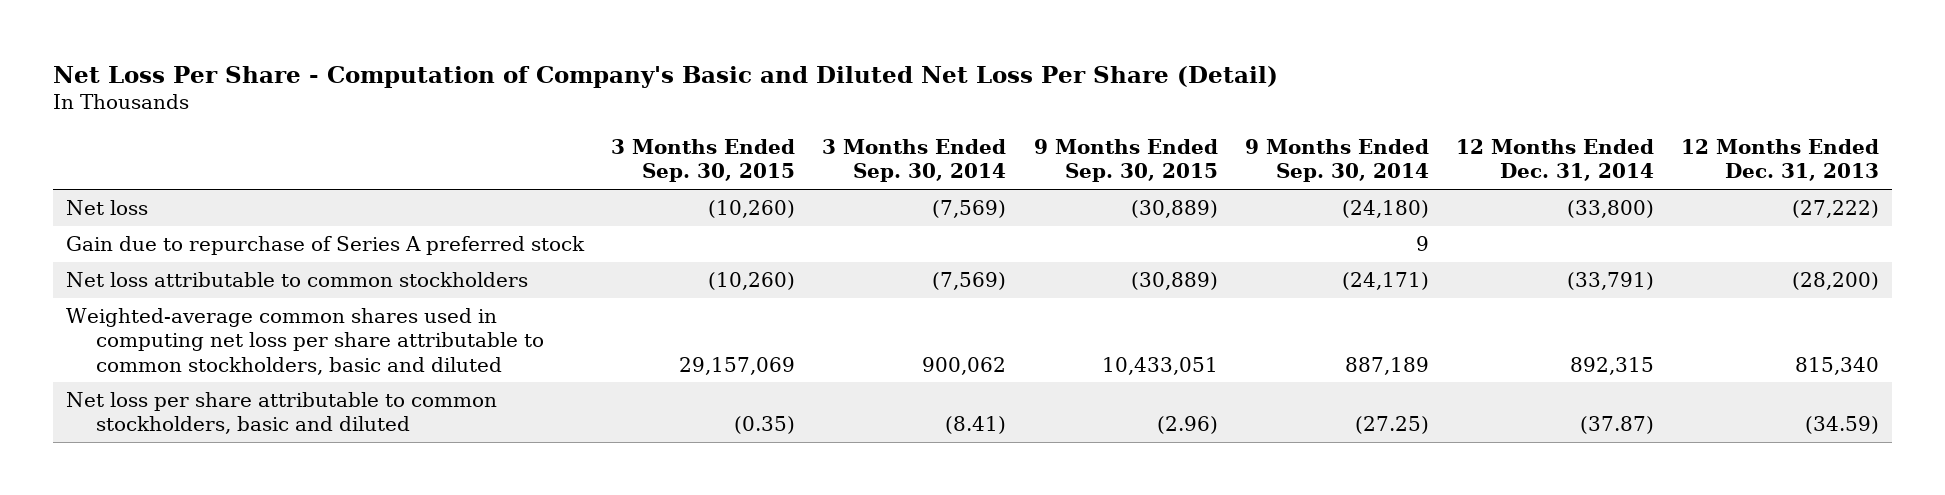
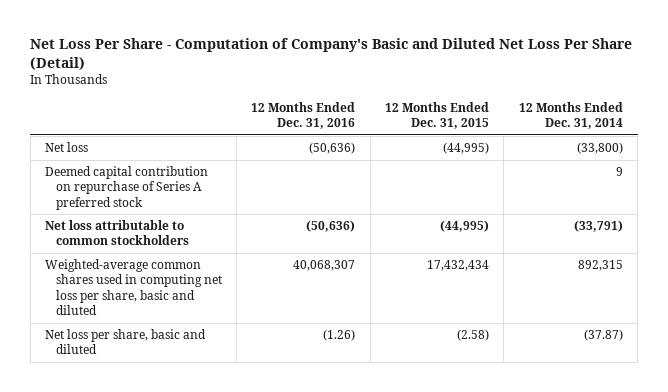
- | 3 Months Ended Sep. 30, 2015 | 3 Months Ended Sep. 30, 2014 | 9 Months Ended Sep. 30, 2015 | 9 Months Ended Sep. 30, 2014 | 12 Months Ended Dec. 31, 2014 | 12 Months Ended Dec. 31, 2013
+ | 12 Months Ended Dec. 31, 2016 | 12 Months Ended Dec. 31, 2015 | 12 Months Ended Dec. 31, 2014
- Gain due to repurchase of Series A preferred stock | | | | 9 | |
+ Deemed capital contribution on repurchase of Series A preferred stock | | | 9
- Weighted-average common shares used in computing net loss per share attributable to common stockholders, basic and diluted | 29,157,069 | 900,062 | 10,433,051 | 887,189 | 892,315 | 815,340
- Net loss per share attributable to common stockholders, basic and diluted | (0.35) | (8.41) | (2.96) | (27.25) | (37.87) | (34.59)
+ Weighted-average common shares used in computing net loss per share, basic and diluted | 40,068,307 | 17,432,434 | 892,315
+ Net loss per share, basic and diluted | (1.26) | (2.58) | (37.87)

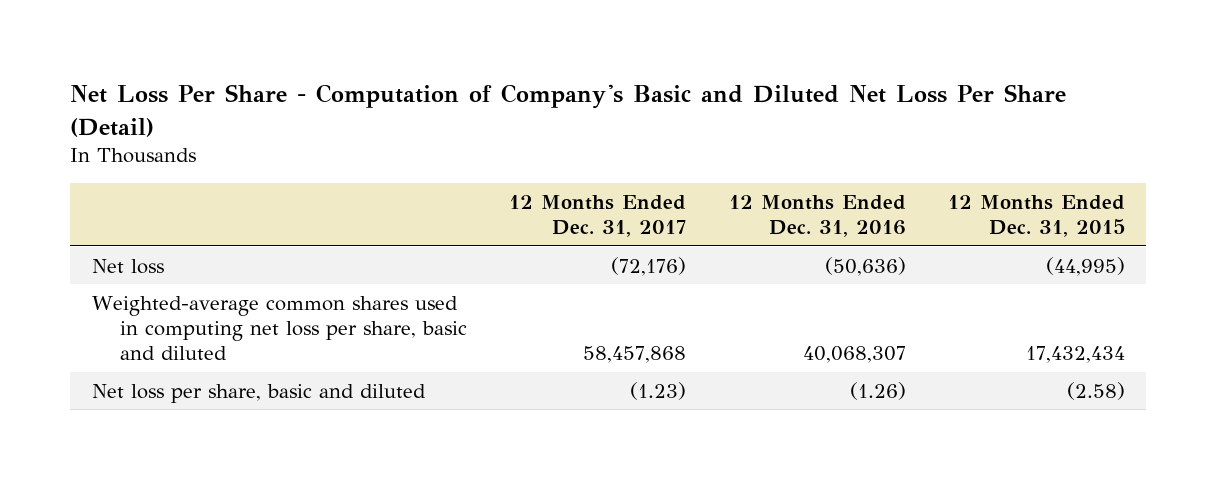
- | 12 Months Ended Dec. 31, 2016 | 12 Months Ended Dec. 31, 2015 | 12 Months Ended Dec. 31, 2014
+ | 12 Months Ended Dec. 31, 2017 | 12 Months Ended Dec. 31, 2016 | 12 Months Ended Dec. 31, 2015
- Deemed capital contribution on repurchase of Series A preferred stock | | | 9
- Net loss attributable to common stockholders | (50,636) | (44,995) | (33,791)

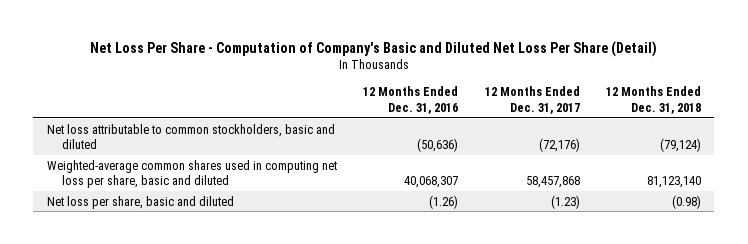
- | 12 Months Ended Dec. 31, 2017 | 12 Months Ended Dec. 31, 2016 | 12 Months Ended Dec. 31, 2015
+ | 12 Months Ended Dec. 31, 2016 | 12 Months Ended Dec. 31, 2017 | 12 Months Ended Dec. 31, 2018
- Net loss | (72,176) | (50,636) | (44,995)
+ Net loss attributable to common stockholders, basic and diluted | (50,636) | (72,176) | (79,124)

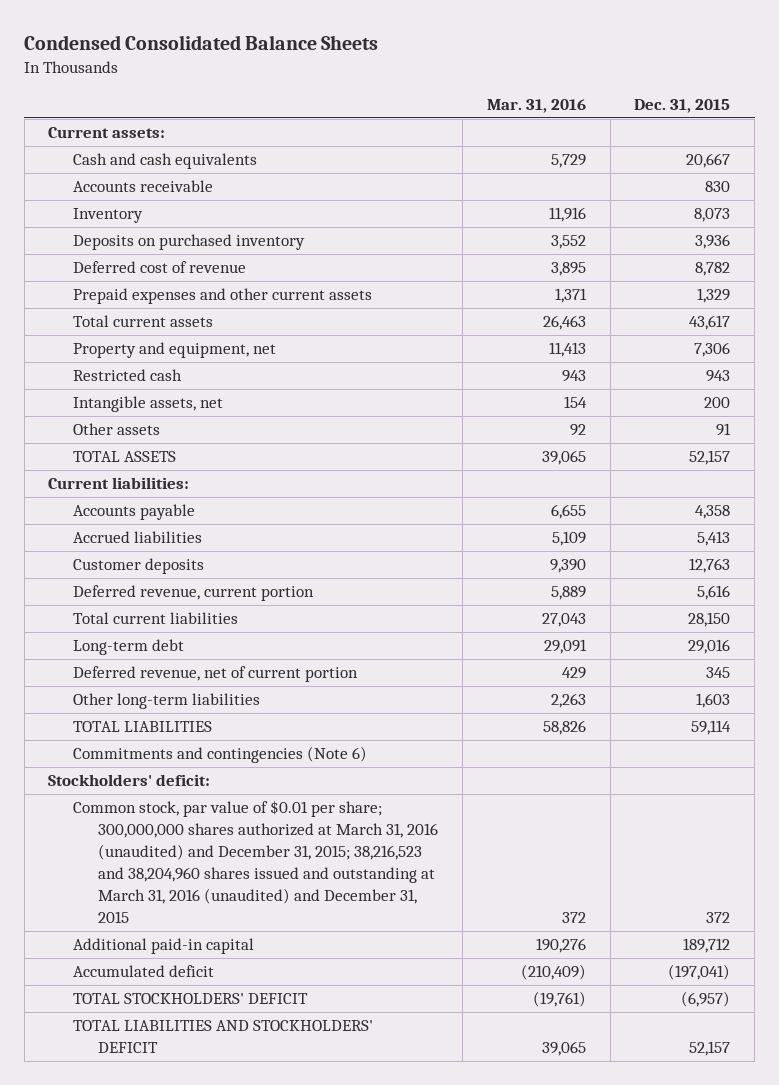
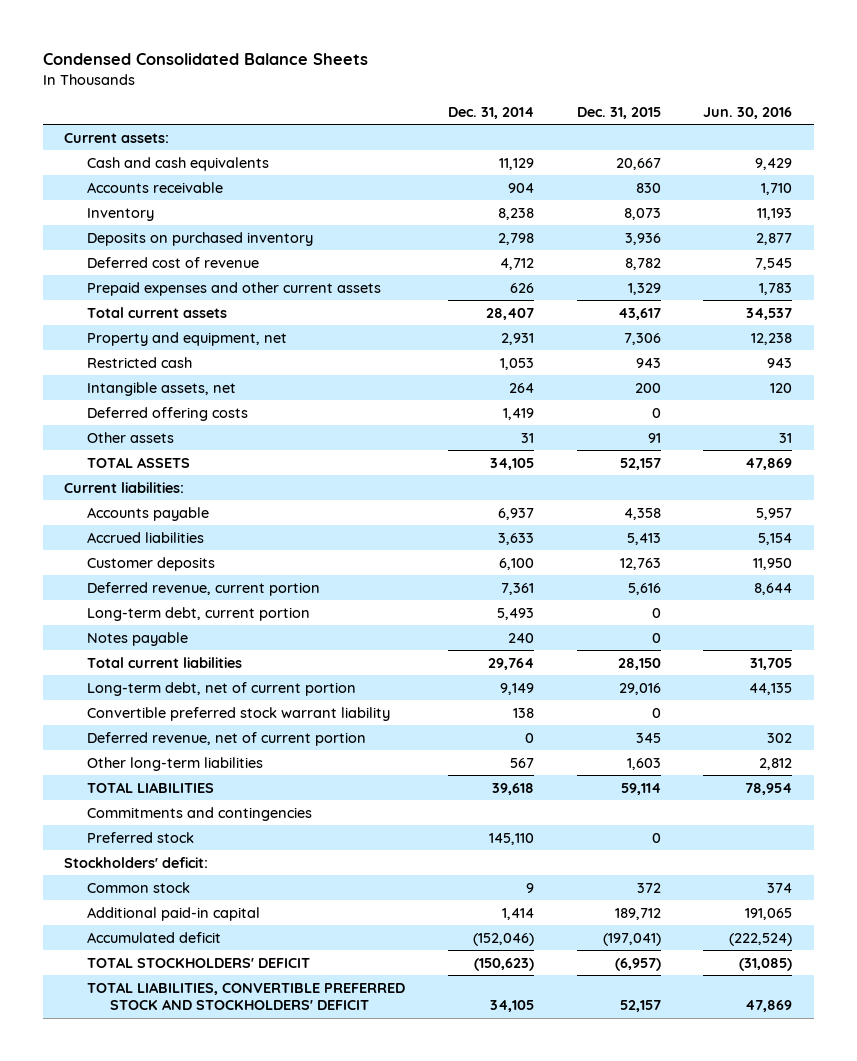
- | Mar. 31, 2016 | Dec. 31, 2015
+ | Dec. 31, 2014 | Dec. 31, 2015 | Jun. 30, 2016
+ Deferred offering costs | 1,419 | 0 |
+ Long-term debt, current portion | 5,493 | 0 |
+ Notes payable | 240 | 0 |
- Long-term debt | 29,091 | 29,016
+ Long-term debt, net of current portion | 9,149 | 29,016 | 44,135
+ Convertible preferred stock warrant liability | 138 | 0 |
- Commitments and contingencies (Note 6)
+ Commitments and contingencies
+ Preferred stock | 145,110 | 0 |
- Common stock, par value of $0.01 per share; 300,000,000 shares authorized at March 31, 2016 (unaudited) and December 31, 2015; 38,216,523 and 38,204,960 shares issued and outstanding at March 31, 2016 (unaudited) and December 31, 2015 | 372 | 372
+ Common stock | 9 | 372 | 374
- TOTAL LIABILITIES AND STOCKHOLDERS' DEFICIT | 39,065 | 52,157
+ TOTAL LIABILITIES, CONVERTIBLE PREFERRED STOCK AND STOCKHOLDERS' DEFICIT | 34,105 | 52,157 | 47,869

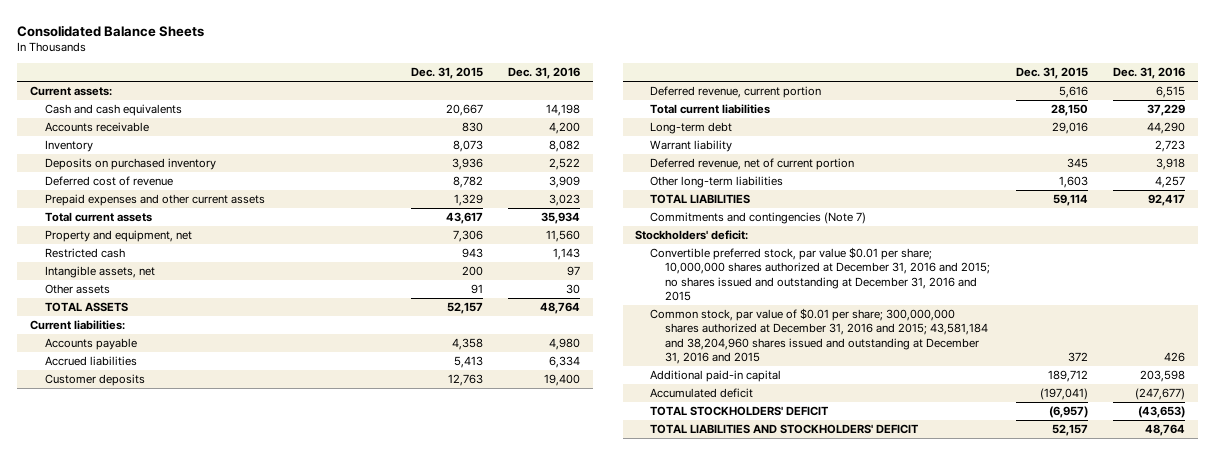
- Condensed Consolidated Balance Sheets
+ Consolidated Balance Sheets
- | Dec. 31, 2014 | Dec. 31, 2015 | Jun. 30, 2016
+ | Dec. 31, 2015 | Dec. 31, 2016
- Deferred offering costs | 1,419 | 0 |
- Long-term debt, current portion | 5,493 | 0 |
- Notes payable | 240 | 0 |
- Long-term debt, net of current portion | 9,149 | 29,016 | 44,135
- Convertible preferred stock warrant liability | 138 | 0 |
+ Long-term debt | 29,016 | 44,290
+ Warrant liability | | 2,723
- Commitments and contingencies
- Preferred stock | 145,110 | 0 |
+ Commitments and contingencies (Note 7)
- Common stock | 9 | 372 | 374
+ Convertible preferred stock, par value $0.01 per share; 10,000,000 shares authorized at December 31, 2016 and 2015; no shares issued and outstanding at December 31, 2016 and 2015
+ Common stock, par value of $0.01 per share; 300,000,000 shares authorized at December 31, 2016 and 2015; 43,581,184 and 38,204,960 shares issued and outstanding at December 31, 2016 and 2015 | 372 | 426
- TOTAL LIABILITIES, CONVERTIBLE PREFERRED STOCK AND STOCKHOLDERS' DEFICIT | 34,105 | 52,157 | 47,869
+ TOTAL LIABILITIES AND STOCKHOLDERS' DEFICIT | 52,157 | 48,764

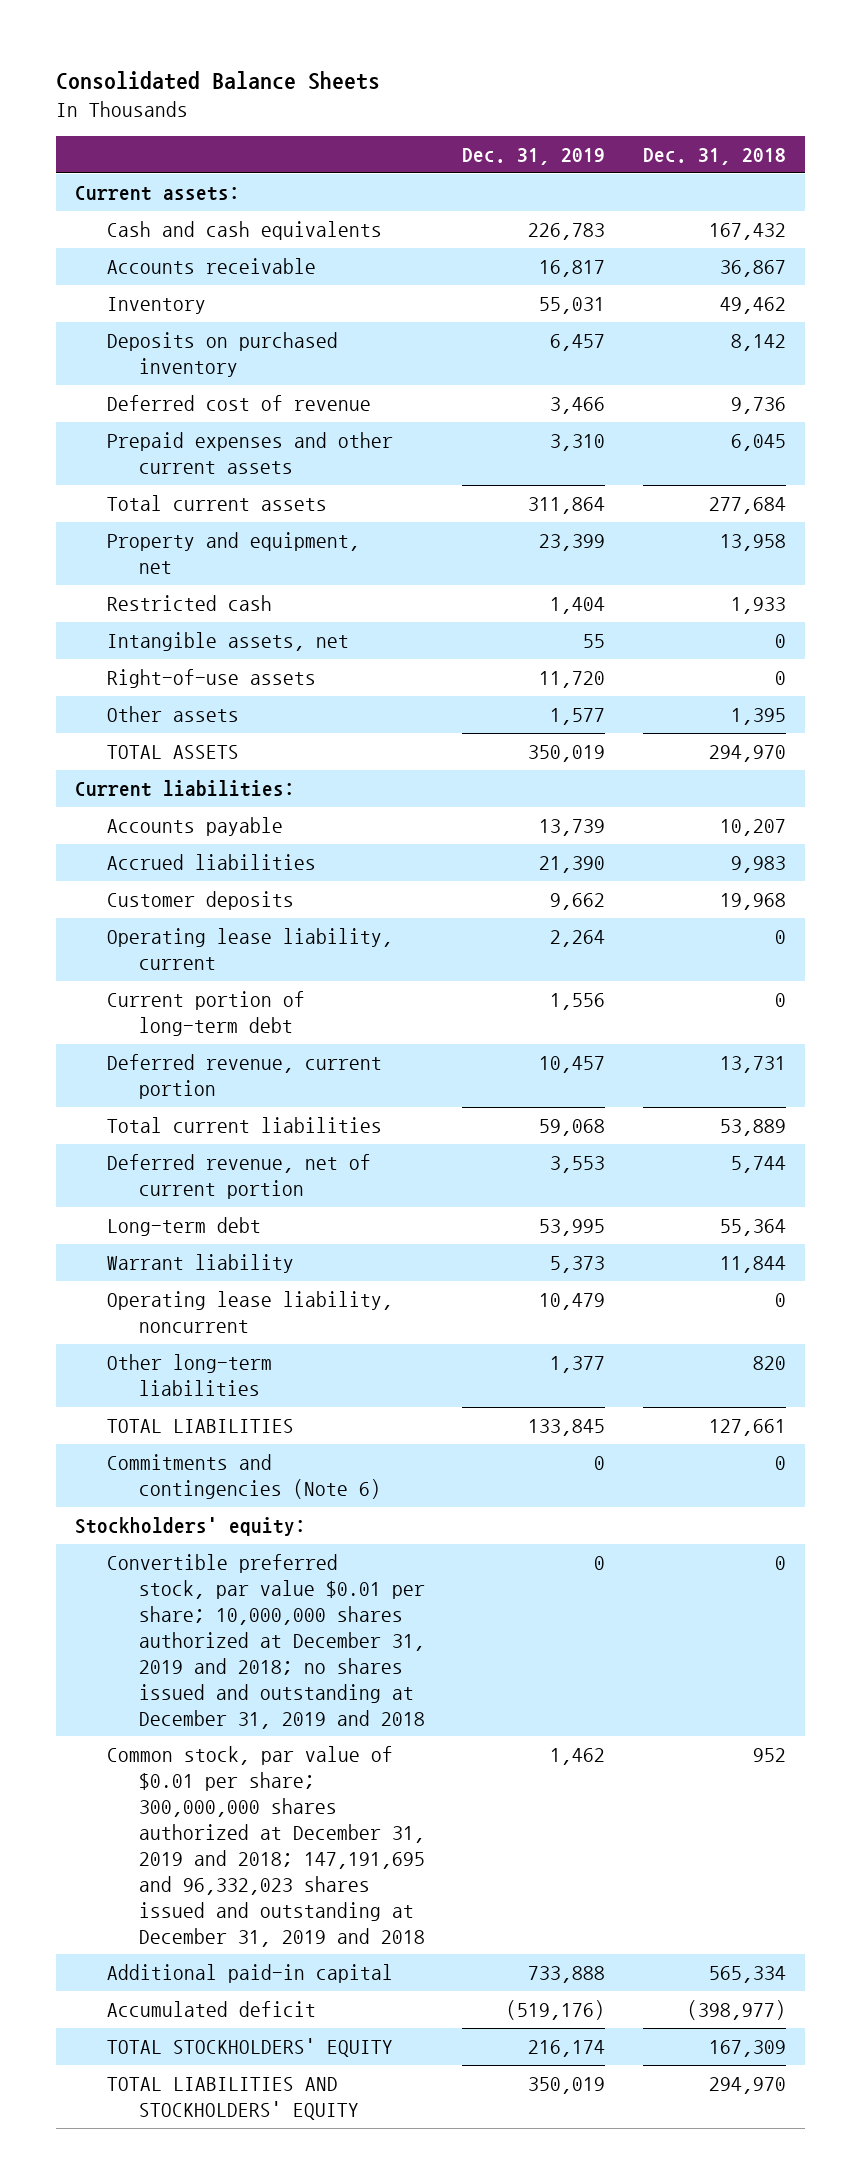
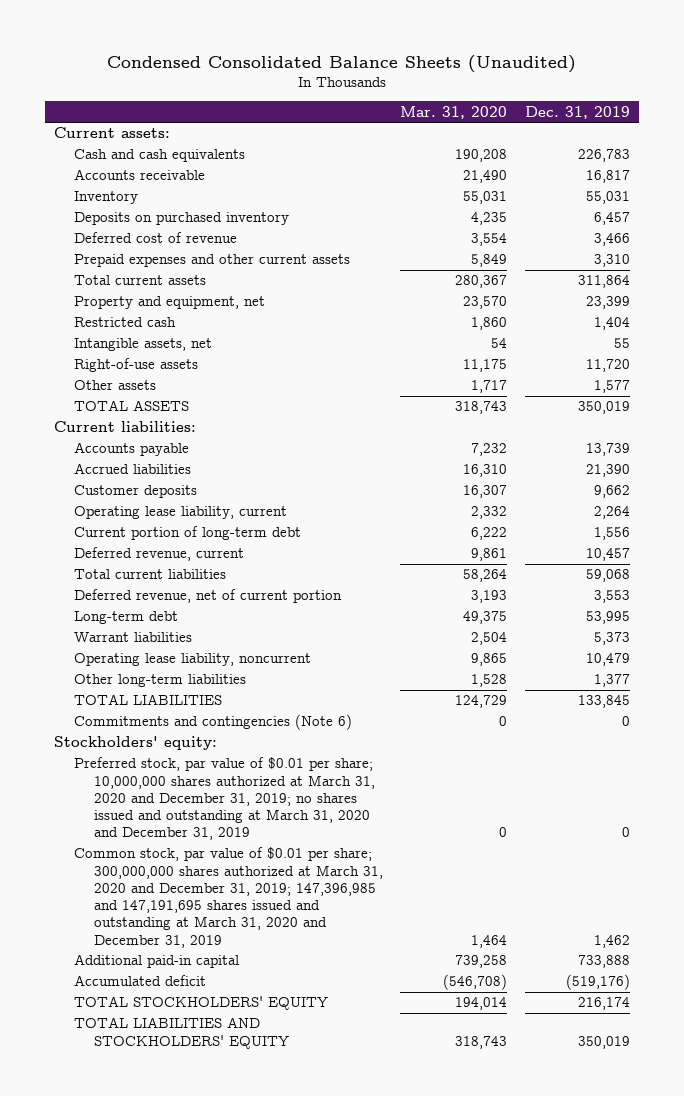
- Consolidated Balance Sheets
+ Condensed Consolidated Balance Sheets (Unaudited)
- | Dec. 31, 2019 | Dec. 31, 2018
+ | Mar. 31, 2020 | Dec. 31, 2019
- Deferred revenue, current portion | 10,457 | 13,731
+ Deferred revenue, current | 9,861 | 10,457
- Warrant liability | 5,373 | 11,844
+ Warrant liabilities | 2,504 | 5,373
- Convertible preferred stock, par value $0.01 per share; 10,000,000 shares authorized at December 31, 2019 and 2018; no shares issued and outstanding at December 31, 2019 and 2018 | 0 | 0
- Common stock, par value of $0.01 per share; 300,000,000 shares authorized at December 31, 2019 and 2018; 147,191,695 and 96,332,023 shares issued and outstanding at December 31, 2019 and 2018 | 1,462 | 952
+ Preferred stock, par value of $0.01 per share; 10,000,000 shares authorized at March 31, 2020 and December 31, 2019; no shares issued and outstanding at March 31, 2020 and December 31, 2019 | 0 | 0
+ Common stock, par value of $0.01 per share; 300,000,000 shares authorized at March 31, 2020 and December 31, 2019; 147,396,985 and 147,191,695 shares issued and outstanding at March 31, 2020 and December 31, 2019 | 1,464 | 1,462

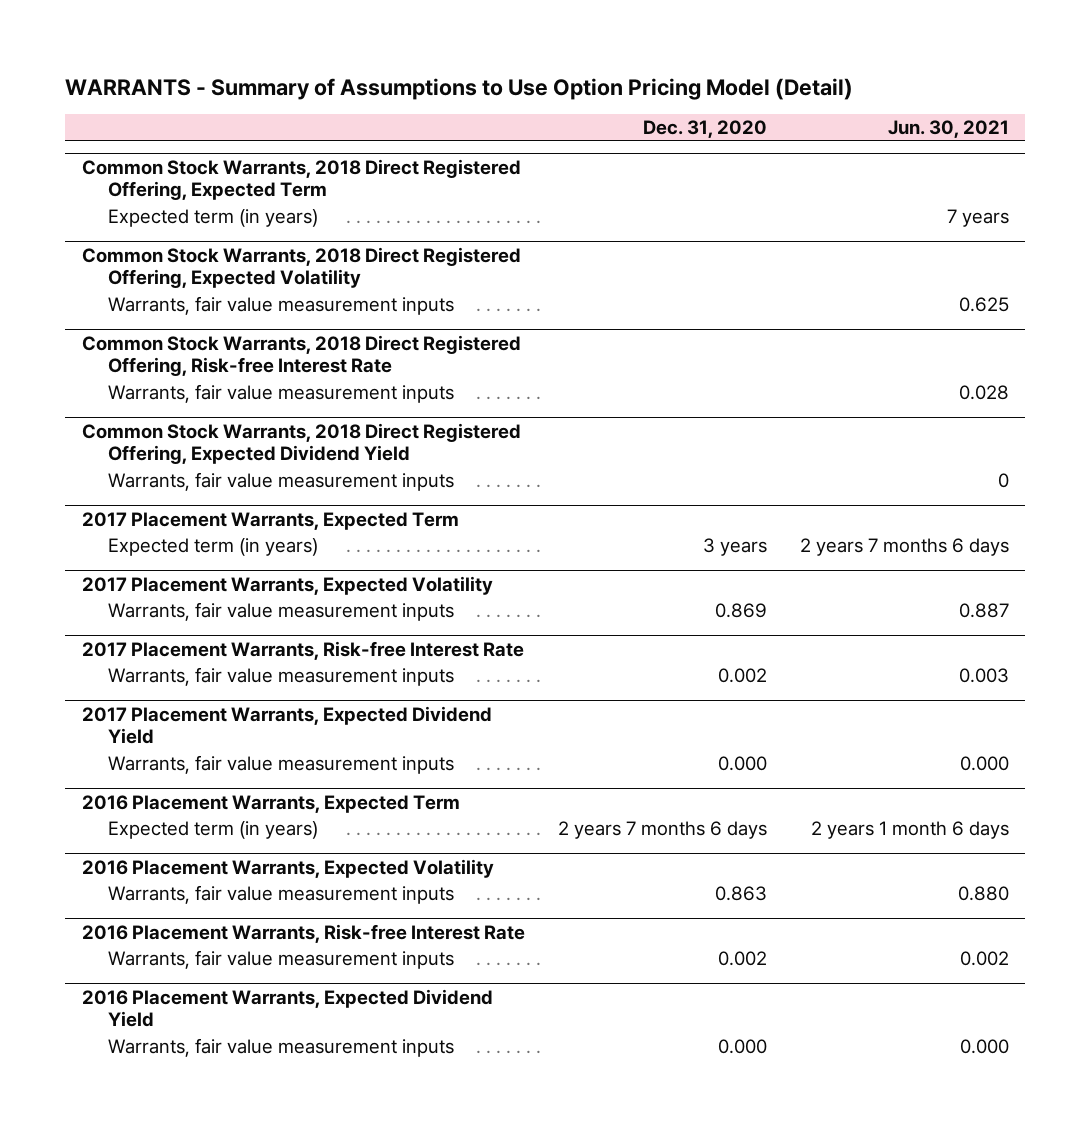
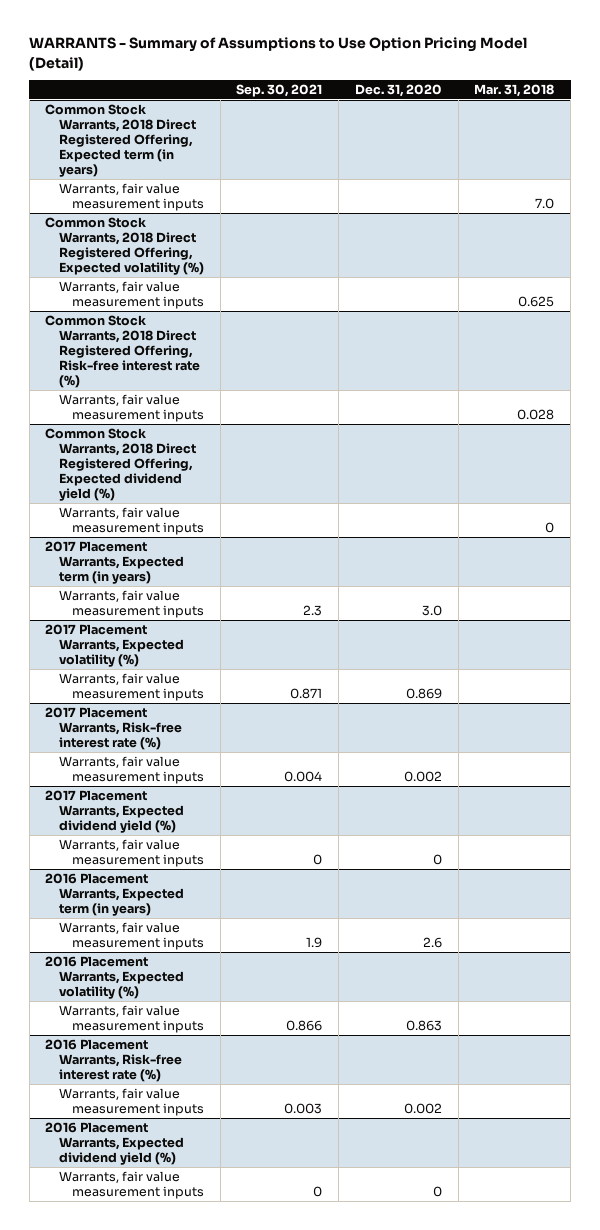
- | Dec. 31, 2020 | Jun. 30, 2021
+ | Sep. 30, 2021 | Dec. 31, 2020 | Mar. 31, 2018
- Common Stock Warrants, 2018 Direct Registered Offering, Expected Term
- Expected term (in years) | | 7 years
- Common Stock Warrants, 2018 Direct Registered Offering, Expected Volatility
+ Common Stock Warrants, 2018 Direct Registered Offering, Expected term (in years)
- Common Stock Warrants, 2018 Direct Registered Offering, Risk-free Interest Rate
+ Common Stock Warrants, 2018 Direct Registered Offering, Expected volatility (%)
- Common Stock Warrants, 2018 Direct Registered Offering, Expected Dividend Yield
+ Common Stock Warrants, 2018 Direct Registered Offering, Risk-free interest rate (%)
- 2017 Placement Warrants, Expected Term
- Expected term (in years) | 3 years | 2 years 7 months 6 days
- 2017 Placement Warrants, Expected Volatility
+ Common Stock Warrants, 2018 Direct Registered Offering, Expected dividend yield (%)
+ Warrants, fair value measurement inputs | | | 0
+ 2017 Placement Warrants, Expected term (in years)
+ Warrants, fair value measurement inputs | 2.3 | 3.0 |
+ 2017 Placement Warrants, Expected volatility (%)
- 2017 Placement Warrants, Risk-free Interest Rate
+ 2017 Placement Warrants, Risk-free interest rate (%)
- 2017 Placement Warrants, Expected Dividend Yield
- Warrants, fair value measurement inputs | 0.000 | 0.000
- 2016 Placement Warrants, Expected Term
- Expected term (in years) | 2 years 7 months 6 days | 2 years 1 month 6 days
- 2016 Placement Warrants, Expected Volatility
+ 2017 Placement Warrants, Expected dividend yield (%)
+ Warrants, fair value measurement inputs | 0 | 0 |
+ 2016 Placement Warrants, Expected term (in years)
+ Warrants, fair value measurement inputs | 1.9 | 2.6 |
+ 2016 Placement Warrants, Expected volatility (%)
- 2016 Placement Warrants, Risk-free Interest Rate
+ 2016 Placement Warrants, Risk-free interest rate (%)
- 2016 Placement Warrants, Expected Dividend Yield
- Warrants, fair value measurement inputs | 0.000 | 0.000
+ 2016 Placement Warrants, Expected dividend yield (%)
+ Warrants, fair value measurement inputs | 0 | 0 |

